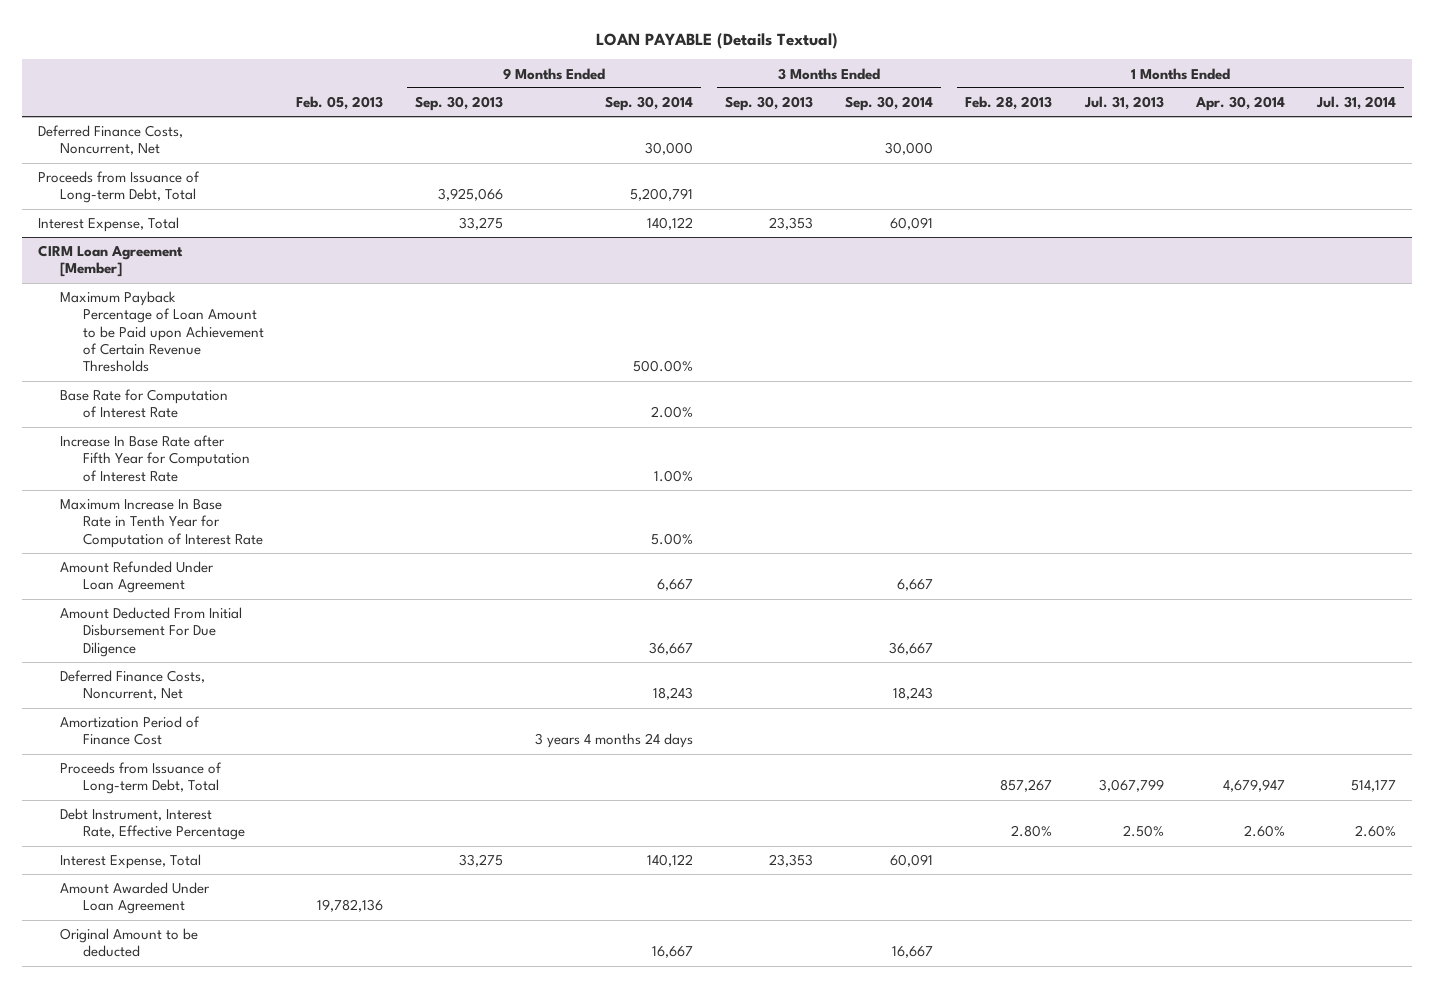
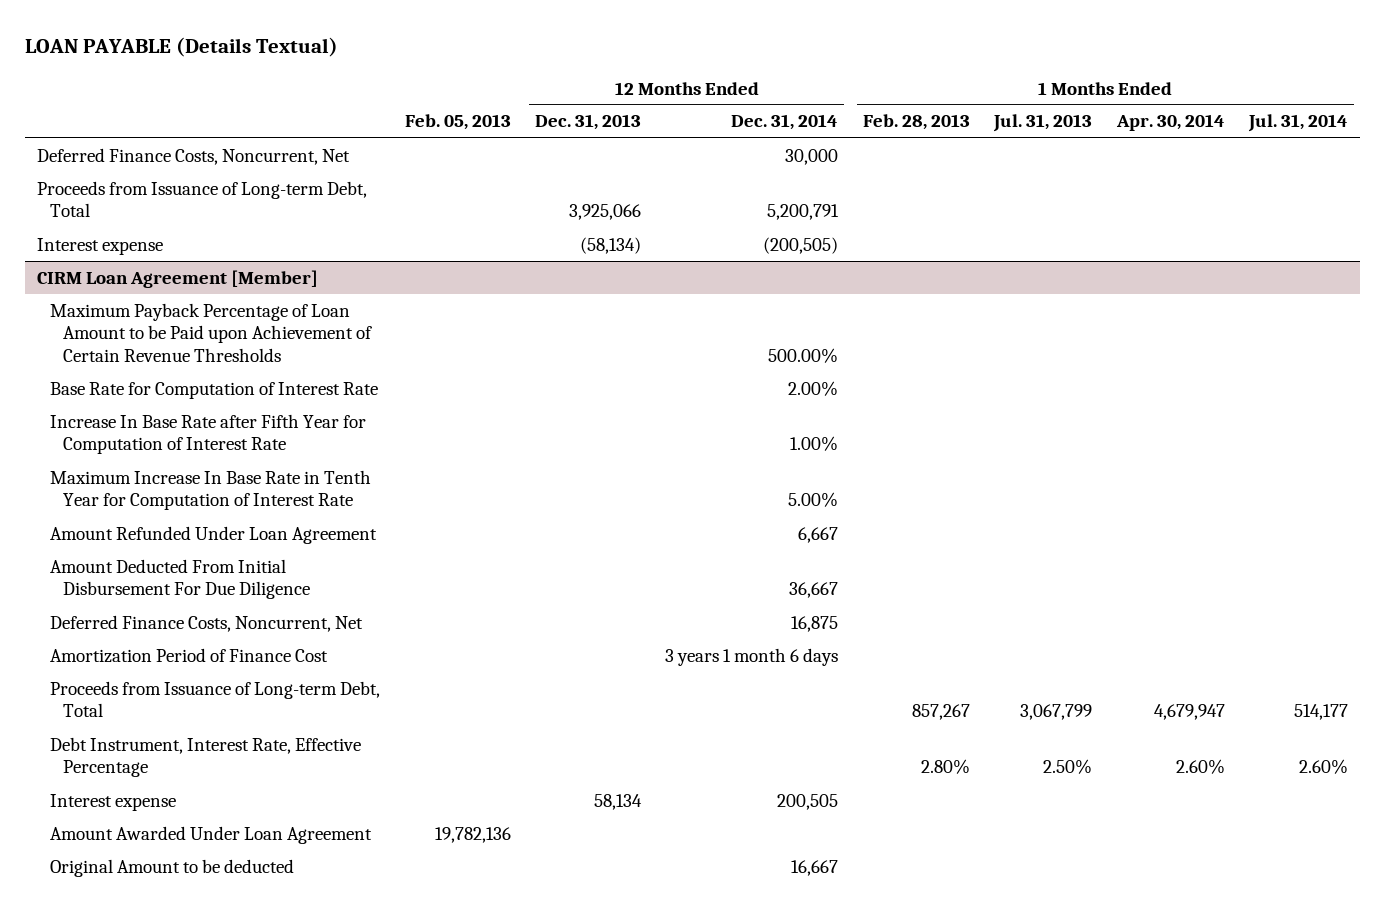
- | Feb. 05, 2013 | 9 Months Ended Sep. 30, 2013 | 9 Months Ended Sep. 30, 2014 | 3 Months Ended Sep. 30, 2013 | 3 Months Ended Sep. 30, 2014 | 1 Months Ended Feb. 28, 2013 | 1 Months Ended Jul. 31, 2013 | 1 Months Ended Apr. 30, 2014 | 1 Months Ended Jul. 31, 2014
+ | Feb. 05, 2013 | 12 Months Ended Dec. 31, 2013 | 12 Months Ended Dec. 31, 2014 | 1 Months Ended Feb. 28, 2013 | 1 Months Ended Jul. 31, 2013 | 1 Months Ended Apr. 30, 2014 | 1 Months Ended Jul. 31, 2014
- Interest Expense, Total | | 33,275 | 140,122 | 23,353 | 60,091 | | | |
+ Interest expense | | (58,134) | (200,505) | | | |
@ CIRM Loan Agreement [Member]
- Interest Expense, Total | | 33,275 | 140,122 | 23,353 | 60,091 | | | |
+ Interest expense | | 58,134 | 200,505 | | | |

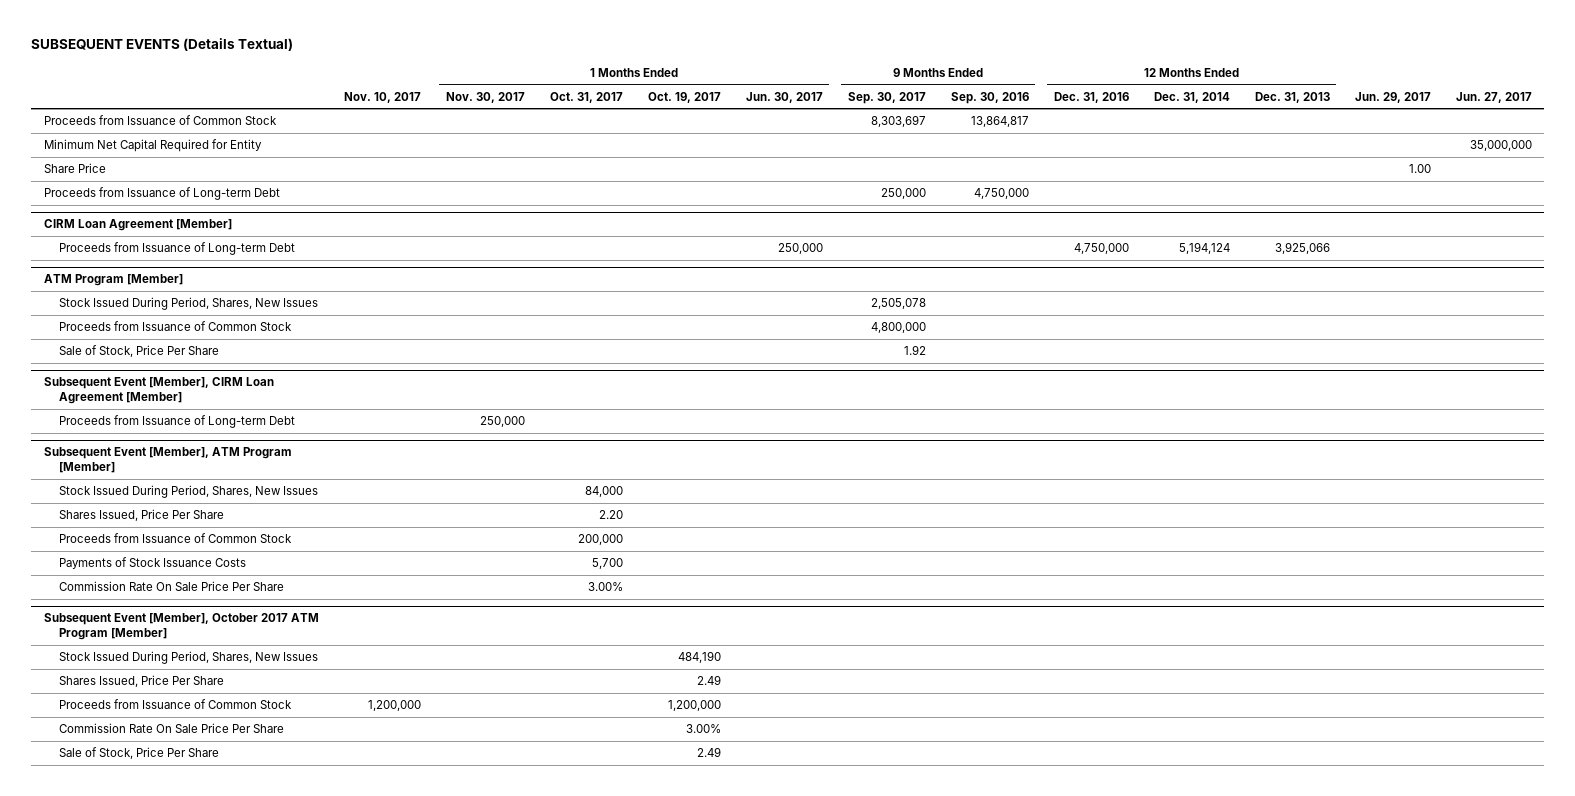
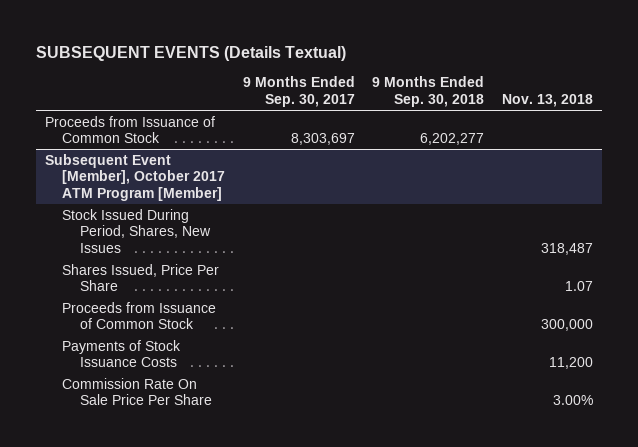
- | Nov. 10, 2017 | 1 Months Ended Nov. 30, 2017 | 1 Months Ended Oct. 31, 2017 | 1 Months Ended Oct. 19, 2017 | 1 Months Ended Jun. 30, 2017 | 9 Months Ended Sep. 30, 2017 | 9 Months Ended Sep. 30, 2016 | 12 Months Ended Dec. 31, 2016 | 12 Months Ended Dec. 31, 2014 | 12 Months Ended Dec. 31, 2013 | Jun. 29, 2017 | Jun. 27, 2017
+ | 9 Months Ended Sep. 30, 2017 | 9 Months Ended Sep. 30, 2018 | Nov. 13, 2018
- Minimum Net Capital Required for Entity | | | | | | | | | | | | 35,000,000
- Share Price | | | | | | | | | | | 1.00 |
- Proceeds from Issuance of Long-term Debt | | | | | | 250,000 | 4,750,000 | | | | |
- CIRM Loan Agreement [Member]
- Proceeds from Issuance of Long-term Debt | | | | | 250,000 | | | 4,750,000 | 5,194,124 | 3,925,066 | |
- ATM Program [Member]
- Stock Issued During Period, Shares, New Issues | | | | | | 2,505,078 | | | | | |
- Proceeds from Issuance of Common Stock | | | | | | 4,800,000 | | | | | |
- Sale of Stock, Price Per Share | | | | | | 1.92 | | | | | |
- Subsequent Event [Member], CIRM Loan Agreement [Member]
- Proceeds from Issuance of Long-term Debt | | 250,000 | | | | | | | | | |
- Subsequent Event [Member], ATM Program [Member]
- Stock Issued During Period, Shares, New Issues | | | 84,000 | | | | | | | | |
- Shares Issued, Price Per Share | | | 2.20 | | | | | | | | |
- Proceeds from Issuance of Common Stock | | | 200,000 | | | | | | | | |
- Payments of Stock Issuance Costs | | | 5,700 | | | | | | | | |
- Commission Rate On Sale Price Per Share | | | 3.00% | | | | | | | | |
@ Subsequent Event [Member], October 2017 ATM Program [Member]
+ Payments of Stock Issuance Costs | | | 11,200
- Sale of Stock, Price Per Share | | | | 2.49 | | | | | | | |

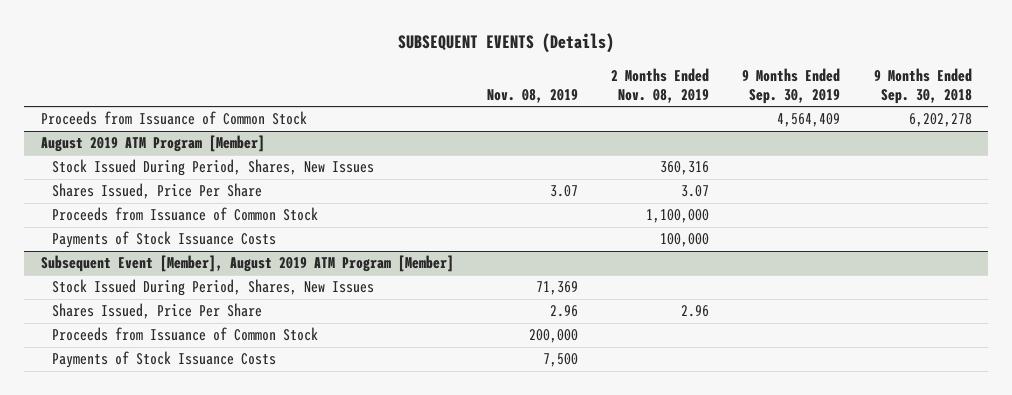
- SUBSEQUENT EVENTS (Details Textual)
+ SUBSEQUENT EVENTS (Details)
- | 9 Months Ended Sep. 30, 2017 | 9 Months Ended Sep. 30, 2018 | Nov. 13, 2018
+ | Nov. 08, 2019 | 2 Months Ended Nov. 08, 2019 | 9 Months Ended Sep. 30, 2019 | 9 Months Ended Sep. 30, 2018
- Proceeds from Issuance of Common Stock | 8,303,697 | 6,202,277 |
- Subsequent Event [Member], October 2017 ATM Program [Member]
+ Proceeds from Issuance of Common Stock | | | 4,564,409 | 6,202,278
+ August 2019 ATM Program [Member]
+ Stock Issued During Period, Shares, New Issues | | 360,316 | |
+ Shares Issued, Price Per Share | 3.07 | 3.07 | |
+ Proceeds from Issuance of Common Stock | | 1,100,000 | |
+ Payments of Stock Issuance Costs | | 100,000 | |
+ Subsequent Event [Member], August 2019 ATM Program [Member]
- Commission Rate On Sale Price Per Share | | | 3.00%

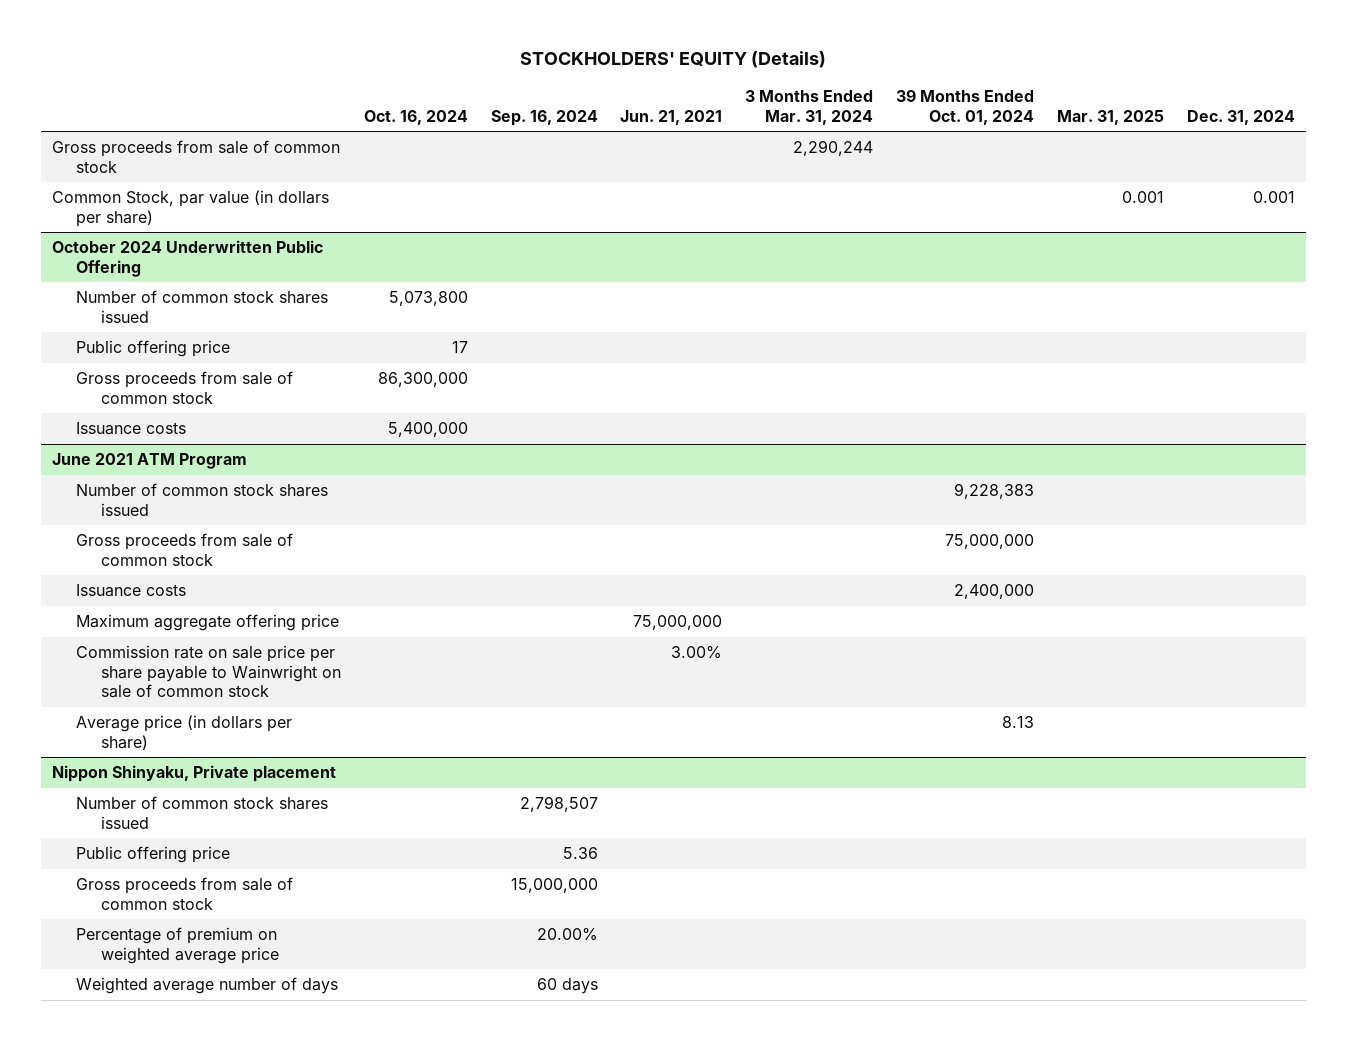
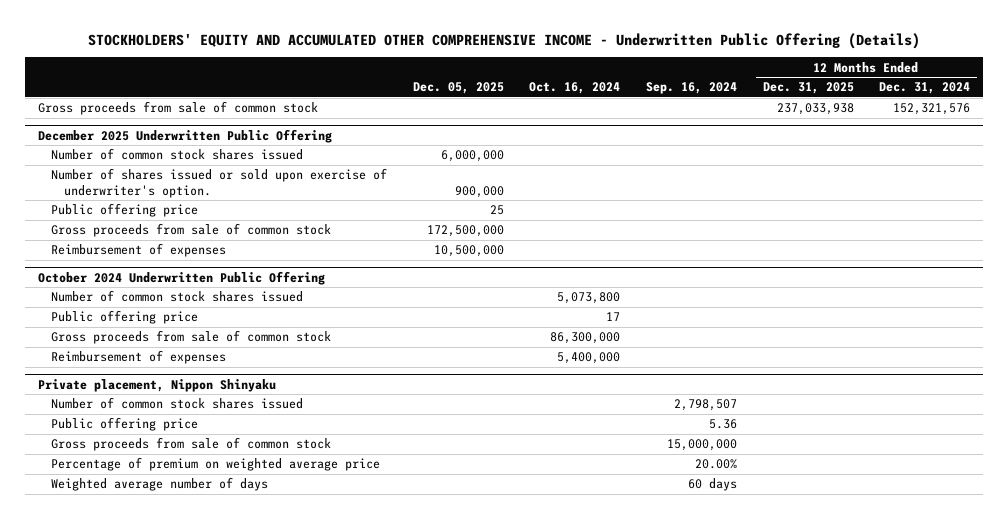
- STOCKHOLDERS' EQUITY (Details)
+ STOCKHOLDERS' EQUITY AND ACCUMULATED OTHER COMPREHENSIVE INCOME - Underwritten Public Offering (Details)
- | Oct. 16, 2024 | Sep. 16, 2024 | Jun. 21, 2021 | 3 Months Ended Mar. 31, 2024 | 39 Months Ended Oct. 01, 2024 | Mar. 31, 2025 | Dec. 31, 2024
+ | Dec. 05, 2025 | Oct. 16, 2024 | Sep. 16, 2024 | 12 Months Ended Dec. 31, 2025 | 12 Months Ended Dec. 31, 2024
- Common Stock, par value (in dollars per share) | | | | | | 0.001 | 0.001
+ December 2025 Underwritten Public Offering
+ Number of common stock shares issued | 6,000,000 | | | |
+ Number of shares issued or sold upon exercise of underwriter's option. | 900,000 | | | |
+ Public offering price | 25 | | | |
+ Gross proceeds from sale of common stock | 172,500,000 | | | |
+ Reimbursement of expenses | 10,500,000 | | | |
@ October 2024 Underwritten Public Offering
- Issuance costs | 5,400,000 | | | | | |
- June 2021 ATM Program
- Number of common stock shares issued | | | | | 9,228,383 | |
- Gross proceeds from sale of common stock | | | | | 75,000,000 | |
- Issuance costs | | | | | 2,400,000 | |
- Maximum aggregate offering price | | | 75,000,000 | | | |
- Commission rate on sale price per share payable to Wainwright on sale of common stock | | | 3.00% | | | |
- Average price (in dollars per share) | | | | | 8.13 | |
- Nippon Shinyaku, Private placement
@ October 2024 Underwritten Public Offering
+ Reimbursement of expenses | | 5,400,000 | | |
+ Private placement, Nippon Shinyaku

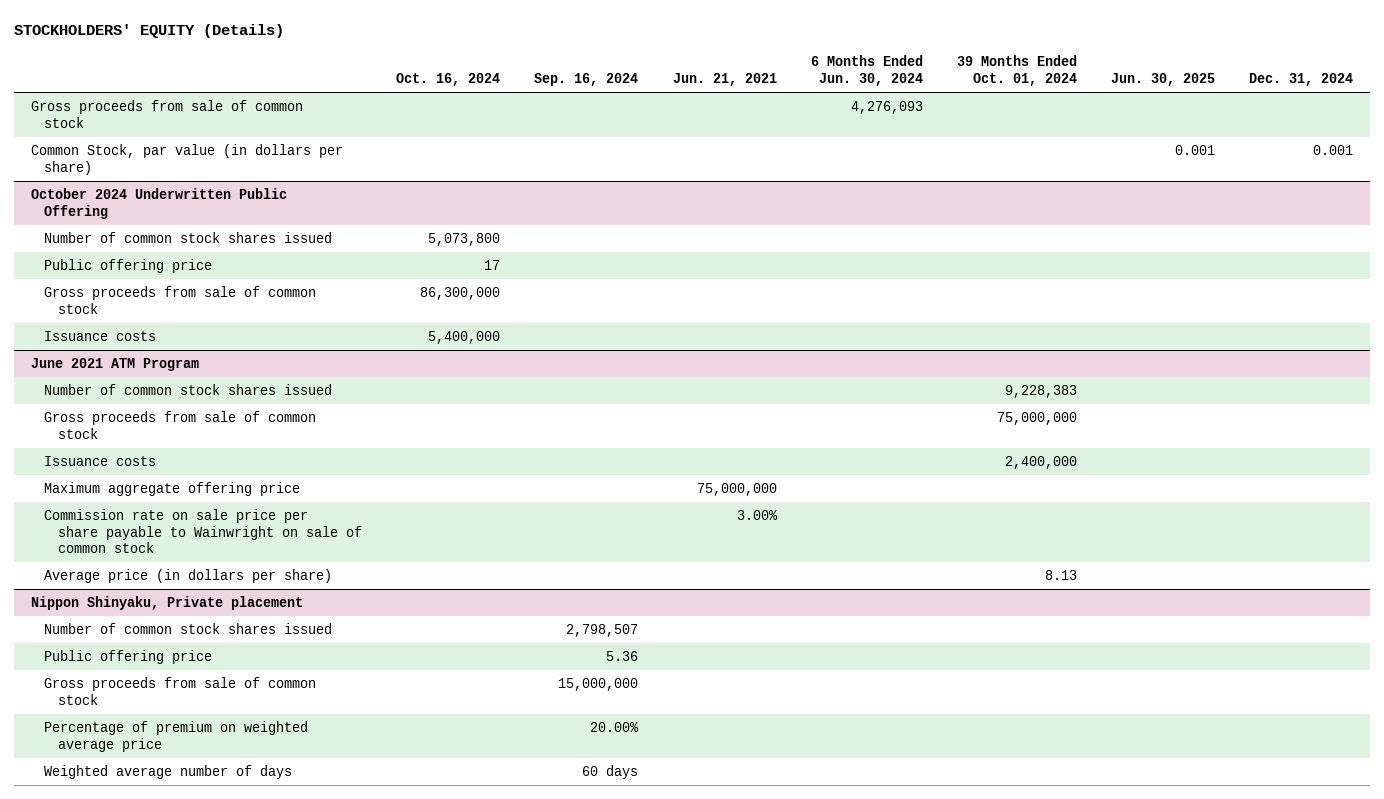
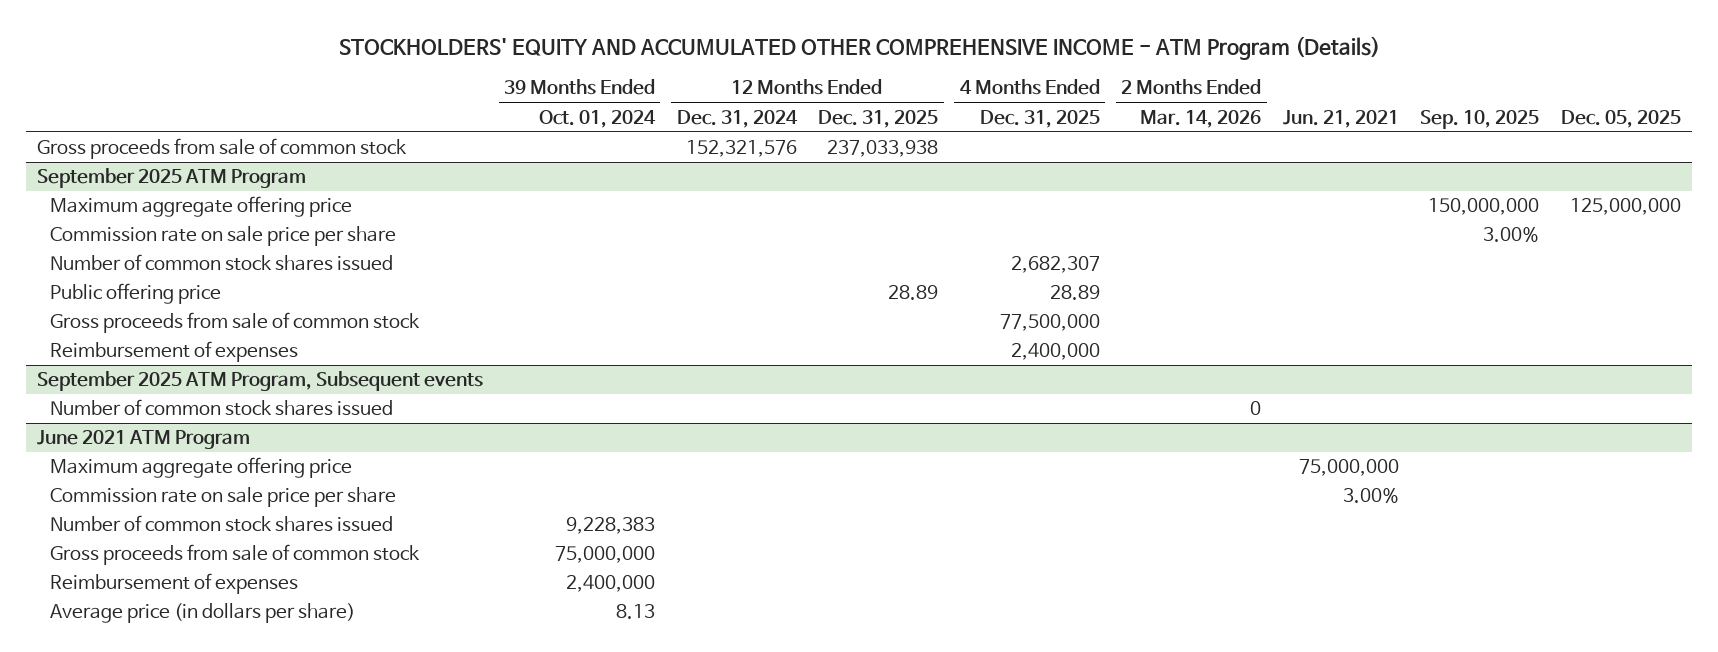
- STOCKHOLDERS' EQUITY (Details)
+ STOCKHOLDERS' EQUITY AND ACCUMULATED OTHER COMPREHENSIVE INCOME - ATM Program (Details)
- | Oct. 16, 2024 | Sep. 16, 2024 | Jun. 21, 2021 | 6 Months Ended Jun. 30, 2024 | 39 Months Ended Oct. 01, 2024 | Jun. 30, 2025 | Dec. 31, 2024
+ | 39 Months Ended Oct. 01, 2024 | 12 Months Ended Dec. 31, 2024 | 12 Months Ended Dec. 31, 2025 | 4 Months Ended Dec. 31, 2025 | 2 Months Ended Mar. 14, 2026 | Jun. 21, 2021 | Sep. 10, 2025 | Dec. 05, 2025
- Common Stock, par value (in dollars per share) | | | | | | 0.001 | 0.001
- October 2024 Underwritten Public Offering
- Number of common stock shares issued | 5,073,800 | | | | | |
- Public offering price | 17 | | | | | |
- Gross proceeds from sale of common stock | 86,300,000 | | | | | |
- Issuance costs | 5,400,000 | | | | | |
+ September 2025 ATM Program
+ Maximum aggregate offering price | | | | | | | 150,000,000 | 125,000,000
+ Commission rate on sale price per share | | | | | | | 3.00% |
+ Number of common stock shares issued | | | | 2,682,307 | | | |
+ Public offering price | | | 28.89 | 28.89 | | | |
+ Gross proceeds from sale of common stock | | | | 77,500,000 | | | |
+ Reimbursement of expenses | | | | 2,400,000 | | | |
+ September 2025 ATM Program, Subsequent events
+ Number of common stock shares issued | | | | | 0 | | |
@ June 2021 ATM Program
moved up: Maximum aggregate offering price | | | | | | 75,000,000 | |
+ Commission rate on sale price per share | | | | | | 3.00% | |
- Issuance costs | | | | | 2,400,000 | |
- Commission rate on sale price per share payable to Wainwright on sale of common stock | | | 3.00% | | | |
+ Reimbursement of expenses | 2,400,000 | | | | | | |
- Nippon Shinyaku, Private placement
- Number of common stock shares issued | | 2,798,507 | | | | |
- Public offering price | | 5.36 | | | | |
- Gross proceeds from sale of common stock | | 15,000,000 | | | | |
- Percentage of premium on weighted average price | | 20.00% | | | | |
- Weighted average number of days | | 60 days | | | | |

